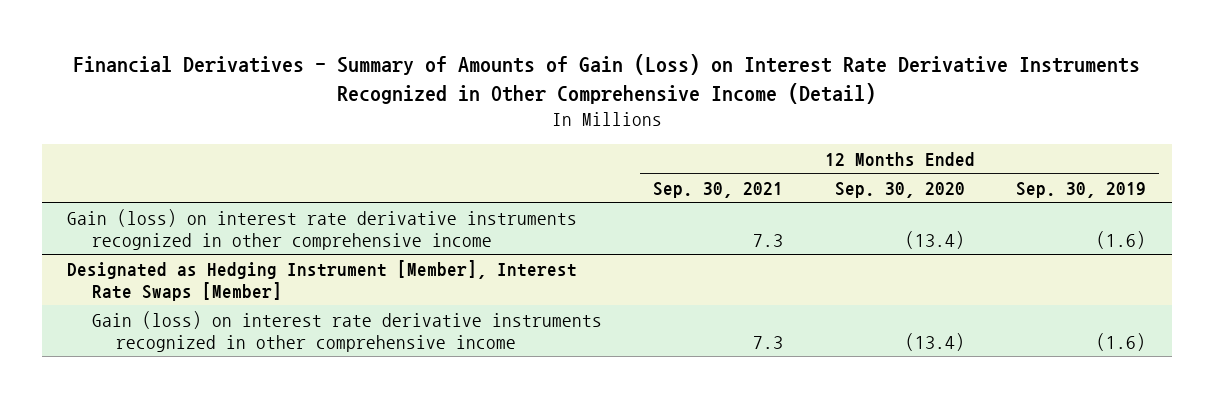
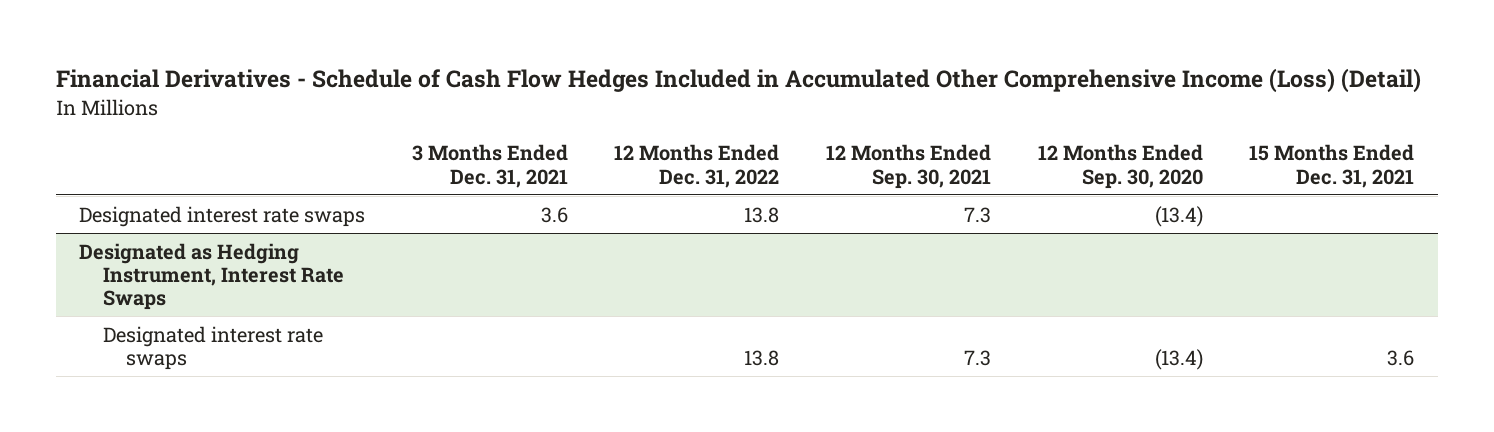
- Financial Derivatives - Summary of Amounts of Gain (Loss) on Interest Rate Derivative Instruments Recognized in Other Comprehensive Income (Detail)
+ Financial Derivatives - Schedule of Cash Flow Hedges Included in Accumulated Other Comprehensive Income (Loss) (Detail)
- | 12 Months Ended Sep. 30, 2021 | 12 Months Ended Sep. 30, 2020 | 12 Months Ended Sep. 30, 2019
+ | 3 Months Ended Dec. 31, 2021 | 12 Months Ended Dec. 31, 2022 | 12 Months Ended Sep. 30, 2021 | 12 Months Ended Sep. 30, 2020 | 15 Months Ended Dec. 31, 2021
- Gain (loss) on interest rate derivative instruments recognized in other comprehensive income | 7.3 | (13.4) | (1.6)
- Designated as Hedging Instrument [Member], Interest Rate Swaps [Member]
- Gain (loss) on interest rate derivative instruments recognized in other comprehensive income | 7.3 | (13.4) | (1.6)
+ Designated interest rate swaps | 3.6 | 13.8 | 7.3 | (13.4) |
+ Designated as Hedging Instrument, Interest Rate Swaps
+ Designated interest rate swaps | | 13.8 | 7.3 | (13.4) | 3.6

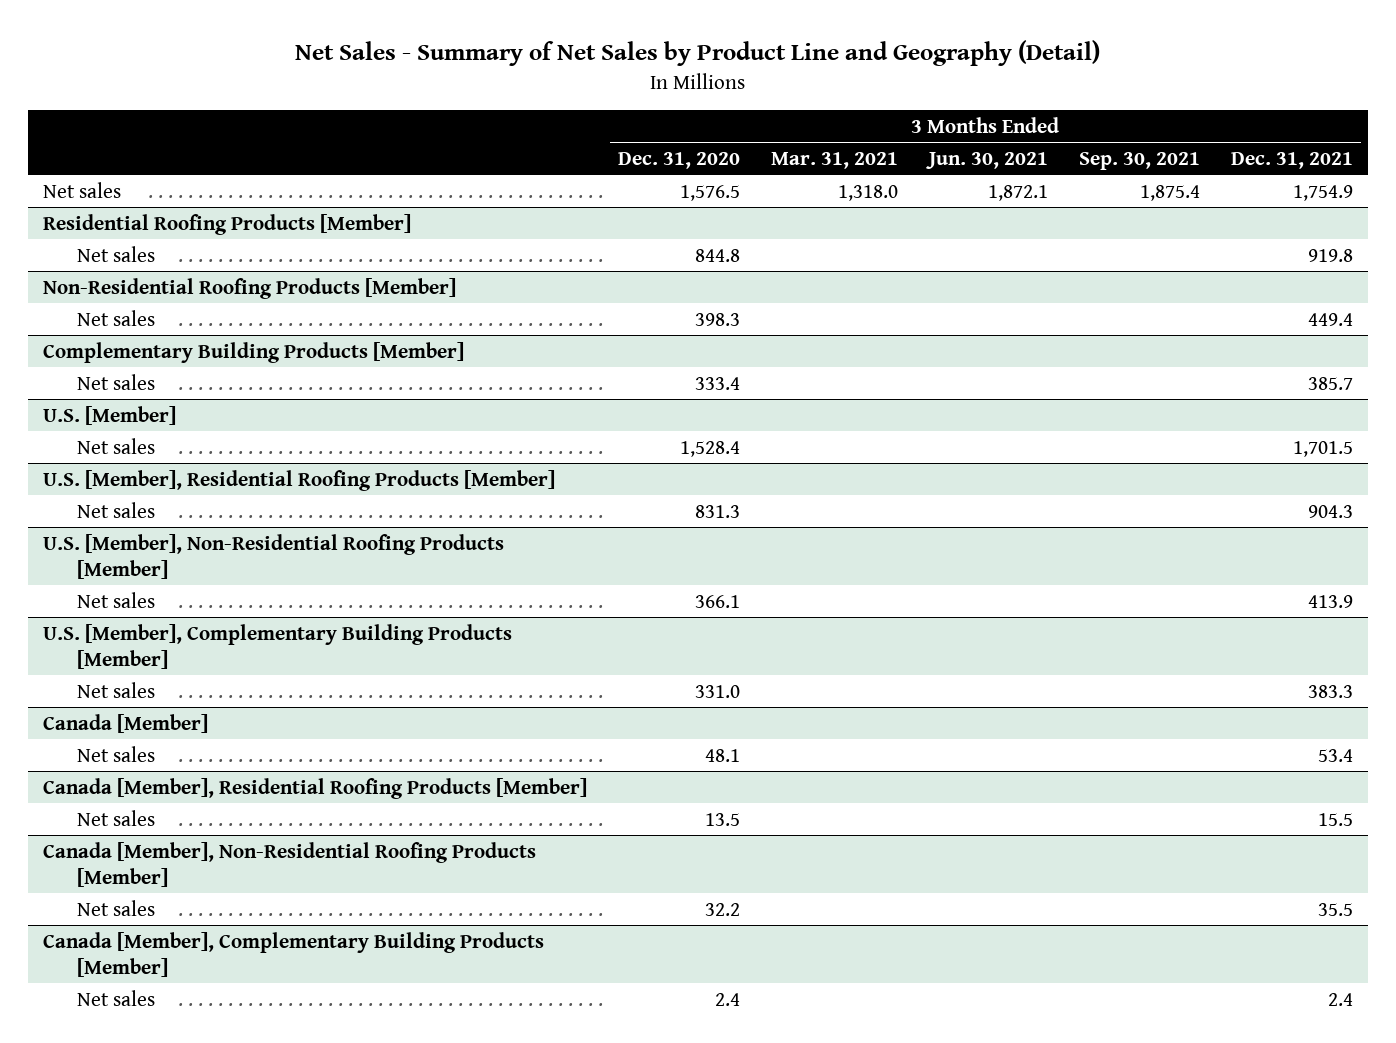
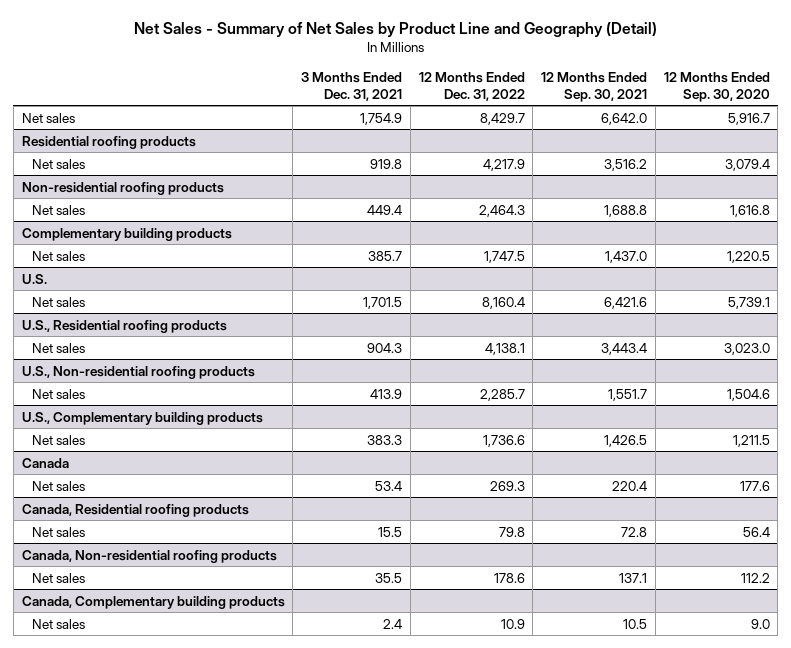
- | 3 Months Ended Dec. 31, 2020 | 3 Months Ended Mar. 31, 2021 | 3 Months Ended Jun. 30, 2021 | 3 Months Ended Sep. 30, 2021 | 3 Months Ended Dec. 31, 2021
+ | 3 Months Ended Dec. 31, 2021 | 12 Months Ended Dec. 31, 2022 | 12 Months Ended Sep. 30, 2021 | 12 Months Ended Sep. 30, 2020
- Residential Roofing Products [Member]
+ Residential roofing products
- Non-Residential Roofing Products [Member]
+ Non-residential roofing products
- Complementary Building Products [Member]
+ Complementary building products
- U.S. [Member]
+ U.S.
- U.S. [Member], Residential Roofing Products [Member]
+ U.S., Residential roofing products
- U.S. [Member], Non-Residential Roofing Products [Member]
+ U.S., Non-residential roofing products
- U.S. [Member], Complementary Building Products [Member]
+ U.S., Complementary building products
- Canada [Member]
+ Canada
- Canada [Member], Residential Roofing Products [Member]
+ Canada, Residential roofing products
- Canada [Member], Non-Residential Roofing Products [Member]
+ Canada, Non-residential roofing products
- Canada [Member], Complementary Building Products [Member]
+ Canada, Complementary building products

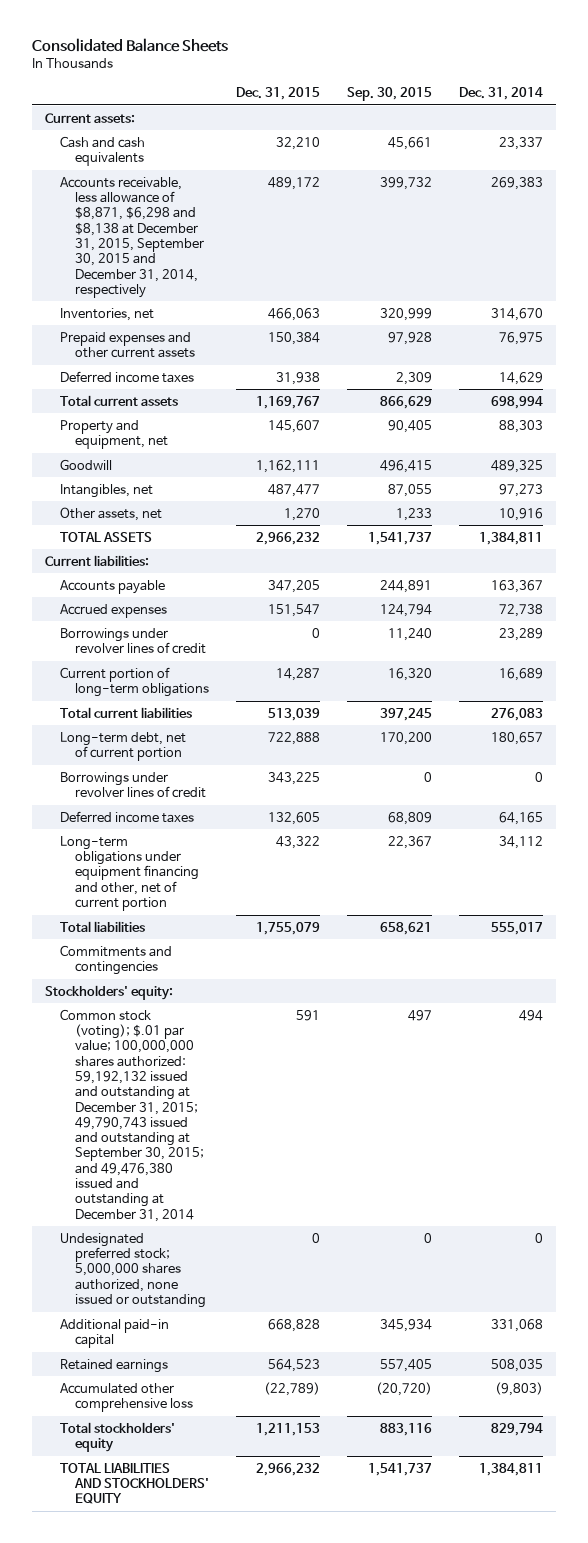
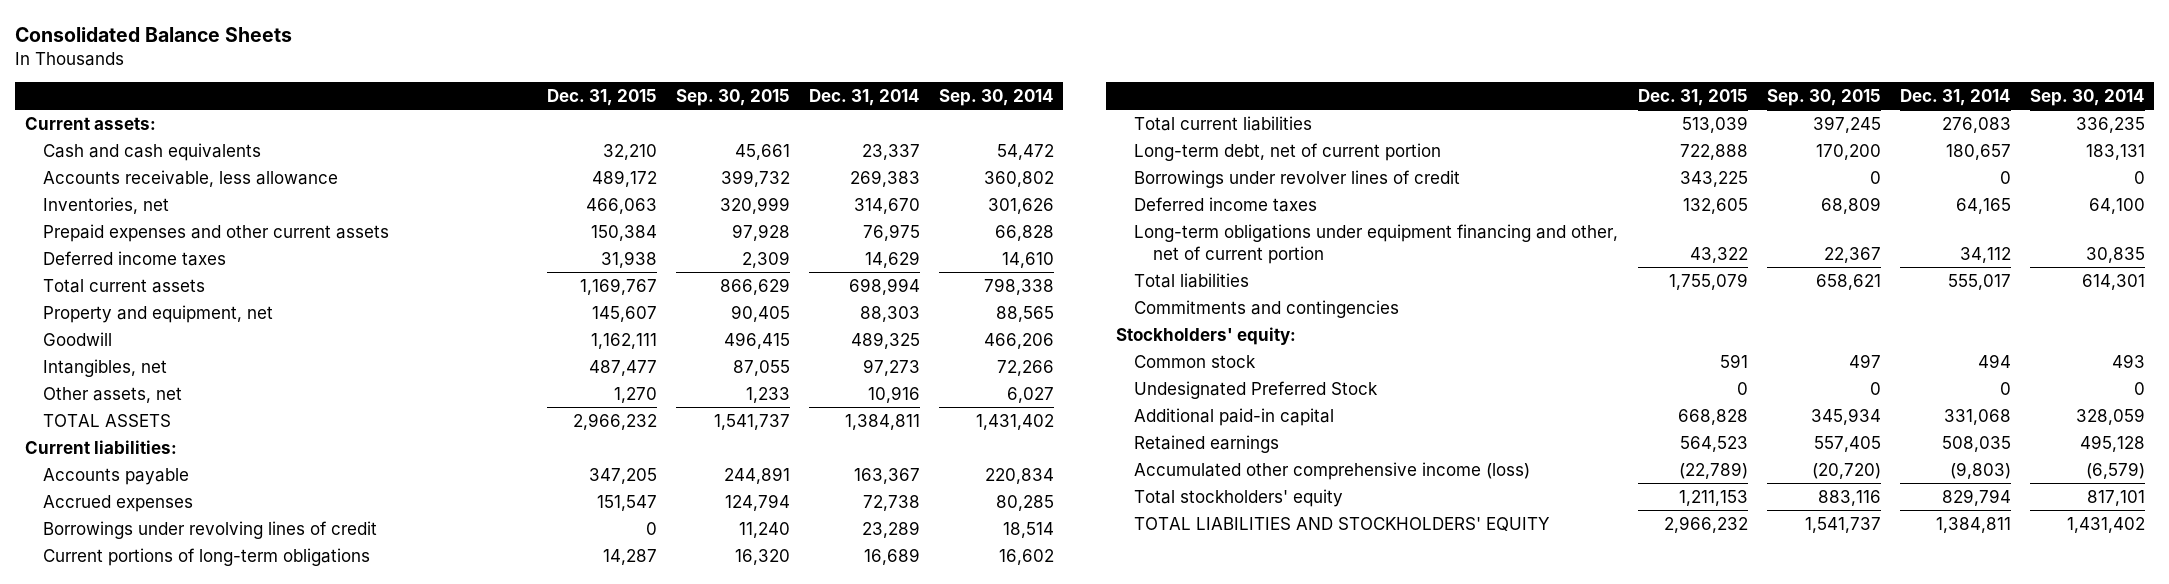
- | Dec. 31, 2015 | Sep. 30, 2015 | Dec. 31, 2014
+ | Dec. 31, 2015 | Sep. 30, 2015 | Dec. 31, 2014 | Sep. 30, 2014
- Accounts receivable, less allowance of $8,871, $6,298 and $8,138 at December 31, 2015, September 30, 2015 and December 31, 2014, respectively | 489,172 | 399,732 | 269,383
+ Accounts receivable, less allowance | 489,172 | 399,732 | 269,383 | 360,802
- Borrowings under revolver lines of credit | 0 | 11,240 | 23,289
- Current portion of long-term obligations | 14,287 | 16,320 | 16,689
+ Borrowings under revolving lines of credit | 0 | 11,240 | 23,289 | 18,514
+ Current portions of long-term obligations | 14,287 | 16,320 | 16,689 | 16,602
- Common stock (voting); $.01 par value; 100,000,000 shares authorized: 59,192,132 issued and outstanding at December 31, 2015; 49,790,743 issued and outstanding at September 30, 2015; and 49,476,380 issued and outstanding at December 31, 2014 | 591 | 497 | 494
- Undesignated preferred stock; 5,000,000 shares authorized, none issued or outstanding | 0 | 0 | 0
+ Common stock | 591 | 497 | 494 | 493
+ Undesignated Preferred Stock | 0 | 0 | 0 | 0
- Accumulated other comprehensive loss | (22,789) | (20,720) | (9,803)
+ Accumulated other comprehensive income (loss) | (22,789) | (20,720) | (9,803) | (6,579)

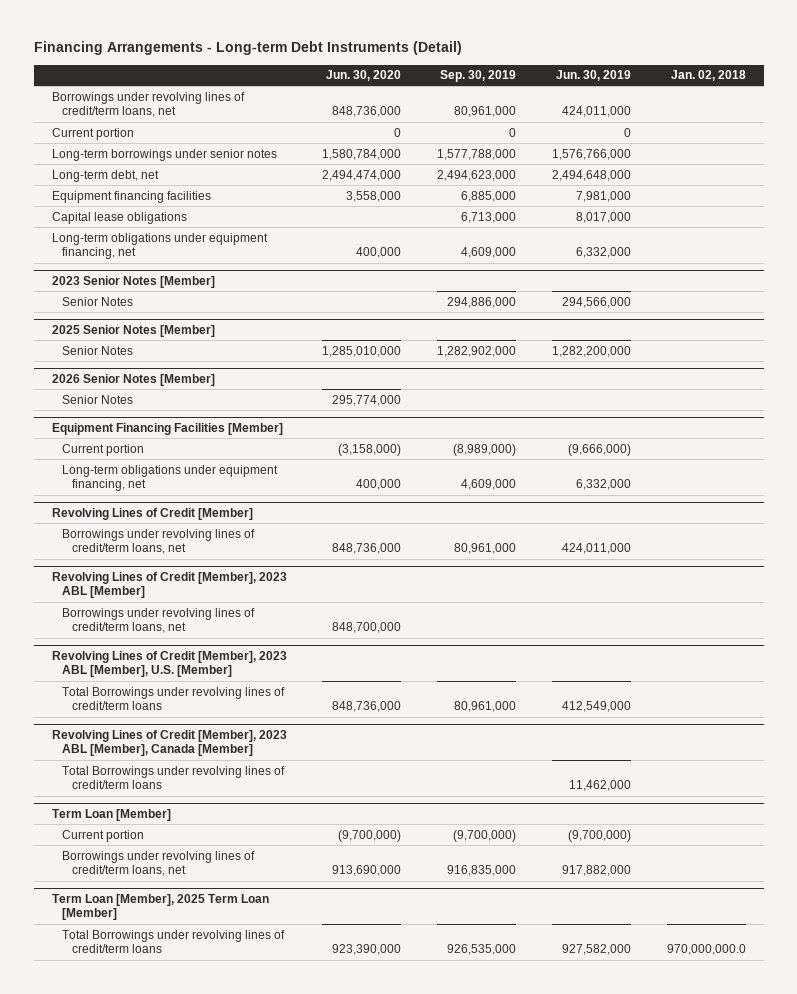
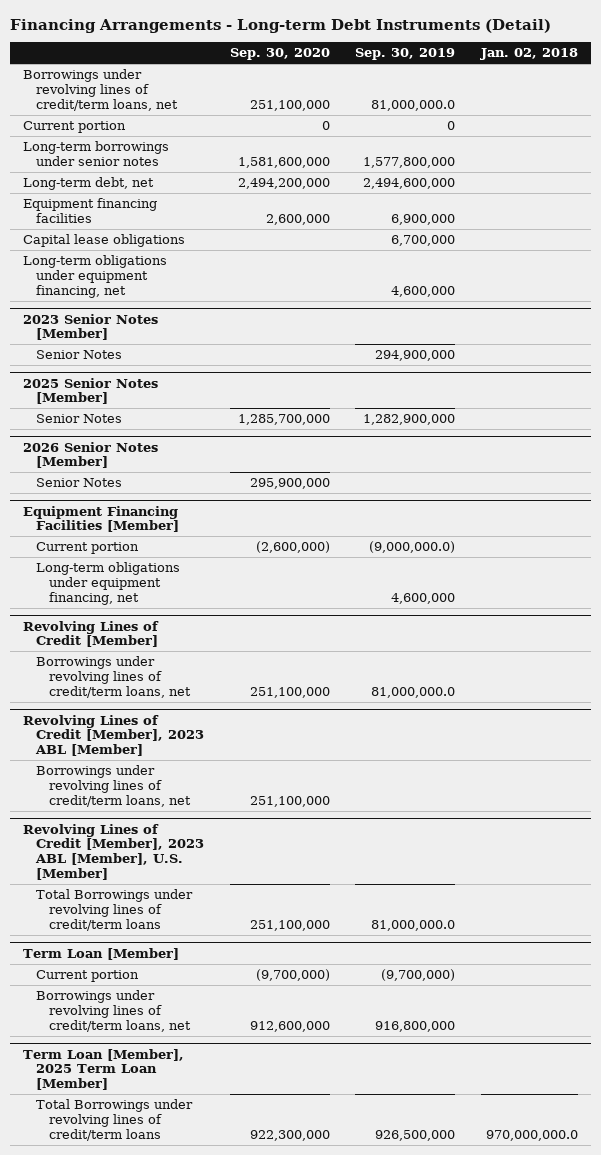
- | Jun. 30, 2020 | Sep. 30, 2019 | Jun. 30, 2019 | Jan. 02, 2018
+ | Sep. 30, 2020 | Sep. 30, 2019 | Jan. 02, 2018
- Borrowings under revolving lines of credit/term loans, net | 848,736,000 | 80,961,000 | 424,011,000 |
+ Borrowings under revolving lines of credit/term loans, net | 251,100,000 | 81,000,000.0 |
- Long-term borrowings under senior notes | 1,580,784,000 | 1,577,788,000 | 1,576,766,000 |
- Long-term debt, net | 2,494,474,000 | 2,494,623,000 | 2,494,648,000 |
- Equipment financing facilities | 3,558,000 | 6,885,000 | 7,981,000 |
- Capital lease obligations | | 6,713,000 | 8,017,000 |
- Long-term obligations under equipment financing, net | 400,000 | 4,609,000 | 6,332,000 |
+ Long-term borrowings under senior notes | 1,581,600,000 | 1,577,800,000 |
+ Long-term debt, net | 2,494,200,000 | 2,494,600,000 |
+ Equipment financing facilities | 2,600,000 | 6,900,000 |
+ Capital lease obligations | | 6,700,000 |
+ Long-term obligations under equipment financing, net | | 4,600,000 |
@ 2023 Senior Notes [Member]
- Senior Notes | | 294,886,000 | 294,566,000 |
+ Senior Notes | | 294,900,000 |
@ 2025 Senior Notes [Member]
- Senior Notes | 1,285,010,000 | 1,282,902,000 | 1,282,200,000 |
+ Senior Notes | 1,285,700,000 | 1,282,900,000 |
@ Equipment Financing Facilities [Member]
- Current portion | (3,158,000) | (8,989,000) | (9,666,000) |
- Long-term obligations under equipment financing, net | 400,000 | 4,609,000 | 6,332,000 |
+ Current portion | (2,600,000) | (9,000,000.0) |
+ Long-term obligations under equipment financing, net | | 4,600,000 |
@ Revolving Lines of Credit [Member]
- Borrowings under revolving lines of credit/term loans, net | 848,736,000 | 80,961,000 | 424,011,000 |
+ Borrowings under revolving lines of credit/term loans, net | 251,100,000 | 81,000,000.0 |
@ Revolving Lines of Credit [Member], 2023 ABL [Member], U.S. [Member]
- Total Borrowings under revolving lines of credit/term loans | 848,736,000 | 80,961,000 | 412,549,000 |
- Revolving Lines of Credit [Member], 2023 ABL [Member], Canada [Member]
- Total Borrowings under revolving lines of credit/term loans | | | 11,462,000 |
@ Revolving Lines of Credit [Member], 2023 ABL [Member], U.S. [Member]
+ Total Borrowings under revolving lines of credit/term loans | 251,100,000 | 81,000,000.0 |
@ Term Loan [Member]
- Borrowings under revolving lines of credit/term loans, net | 913,690,000 | 916,835,000 | 917,882,000 |
+ Borrowings under revolving lines of credit/term loans, net | 912,600,000 | 916,800,000 |
@ Term Loan [Member], 2025 Term Loan [Member]
- Total Borrowings under revolving lines of credit/term loans | 923,390,000 | 926,535,000 | 927,582,000 | 970,000,000.0
+ Total Borrowings under revolving lines of credit/term loans | 922,300,000 | 926,500,000 | 970,000,000.0

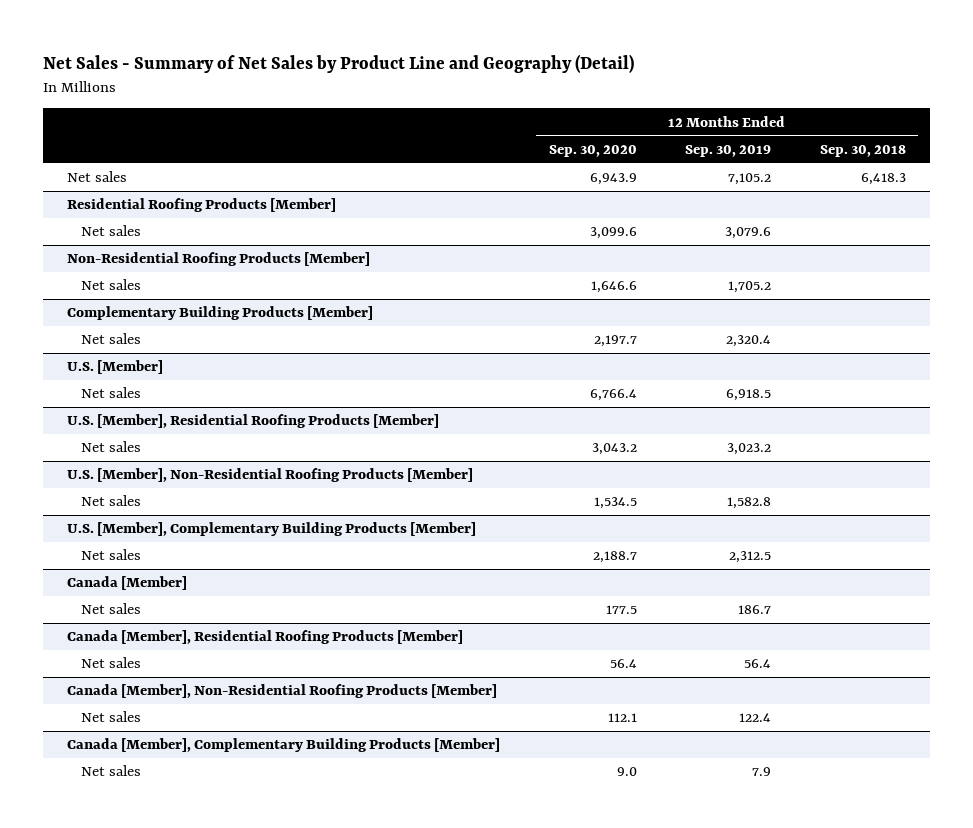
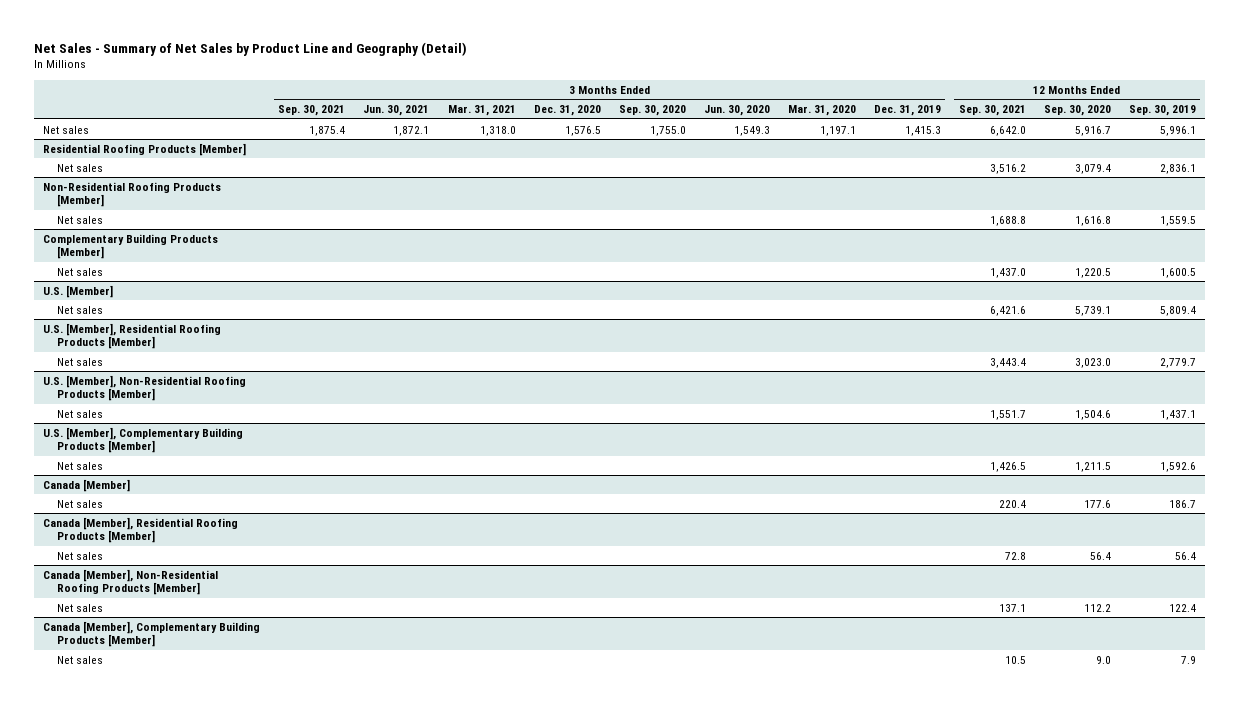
- | 12 Months Ended Sep. 30, 2020 | 12 Months Ended Sep. 30, 2019 | 12 Months Ended Sep. 30, 2018
+ | 3 Months Ended Sep. 30, 2021 | 3 Months Ended Jun. 30, 2021 | 3 Months Ended Mar. 31, 2021 | 3 Months Ended Dec. 31, 2020 | 3 Months Ended Sep. 30, 2020 | 3 Months Ended Jun. 30, 2020 | 3 Months Ended Mar. 31, 2020 | 3 Months Ended Dec. 31, 2019 | 12 Months Ended Sep. 30, 2021 | 12 Months Ended Sep. 30, 2020 | 12 Months Ended Sep. 30, 2019
- Net sales | 6,943.9 | 7,105.2 | 6,418.3
+ Net sales | 1,875.4 | 1,872.1 | 1,318.0 | 1,576.5 | 1,755.0 | 1,549.3 | 1,197.1 | 1,415.3 | 6,642.0 | 5,916.7 | 5,996.1
@ Residential Roofing Products [Member]
- Net sales | 3,099.6 | 3,079.6 |
+ Net sales | | | | | | | | | 3,516.2 | 3,079.4 | 2,836.1
@ Non-Residential Roofing Products [Member]
- Net sales | 1,646.6 | 1,705.2 |
+ Net sales | | | | | | | | | 1,688.8 | 1,616.8 | 1,559.5
@ Complementary Building Products [Member]
- Net sales | 2,197.7 | 2,320.4 |
+ Net sales | | | | | | | | | 1,437.0 | 1,220.5 | 1,600.5
@ U.S. [Member]
- Net sales | 6,766.4 | 6,918.5 |
+ Net sales | | | | | | | | | 6,421.6 | 5,739.1 | 5,809.4
@ U.S. [Member], Residential Roofing Products [Member]
- Net sales | 3,043.2 | 3,023.2 |
+ Net sales | | | | | | | | | 3,443.4 | 3,023.0 | 2,779.7
@ U.S. [Member], Non-Residential Roofing Products [Member]
- Net sales | 1,534.5 | 1,582.8 |
+ Net sales | | | | | | | | | 1,551.7 | 1,504.6 | 1,437.1
@ U.S. [Member], Complementary Building Products [Member]
- Net sales | 2,188.7 | 2,312.5 |
+ Net sales | | | | | | | | | 1,426.5 | 1,211.5 | 1,592.6
@ Canada [Member]
- Net sales | 177.5 | 186.7 |
+ Net sales | | | | | | | | | 220.4 | 177.6 | 186.7
@ Canada [Member], Non-Residential Roofing Products [Member]
- Net sales | 112.1 | 122.4 |
+ Net sales | | | | | | | | | 137.1 | 112.2 | 122.4

